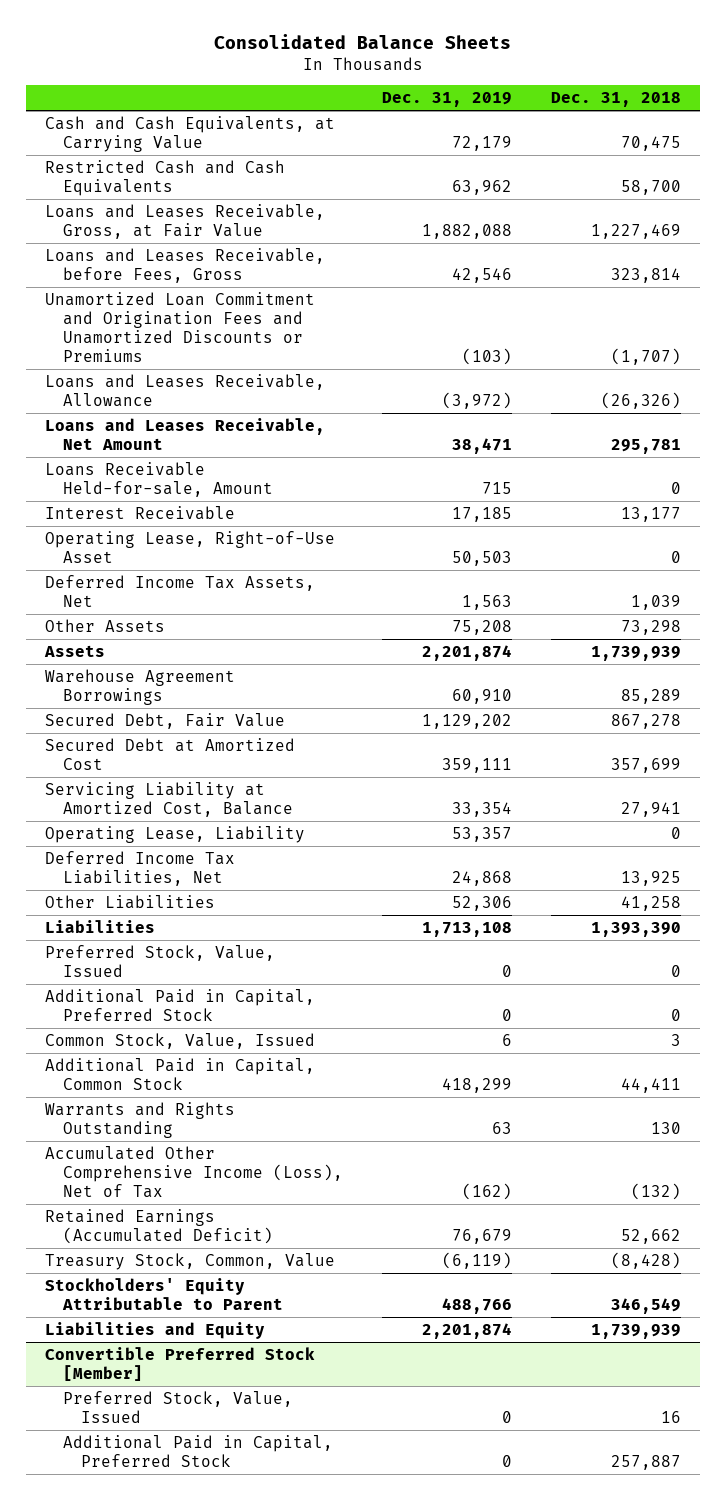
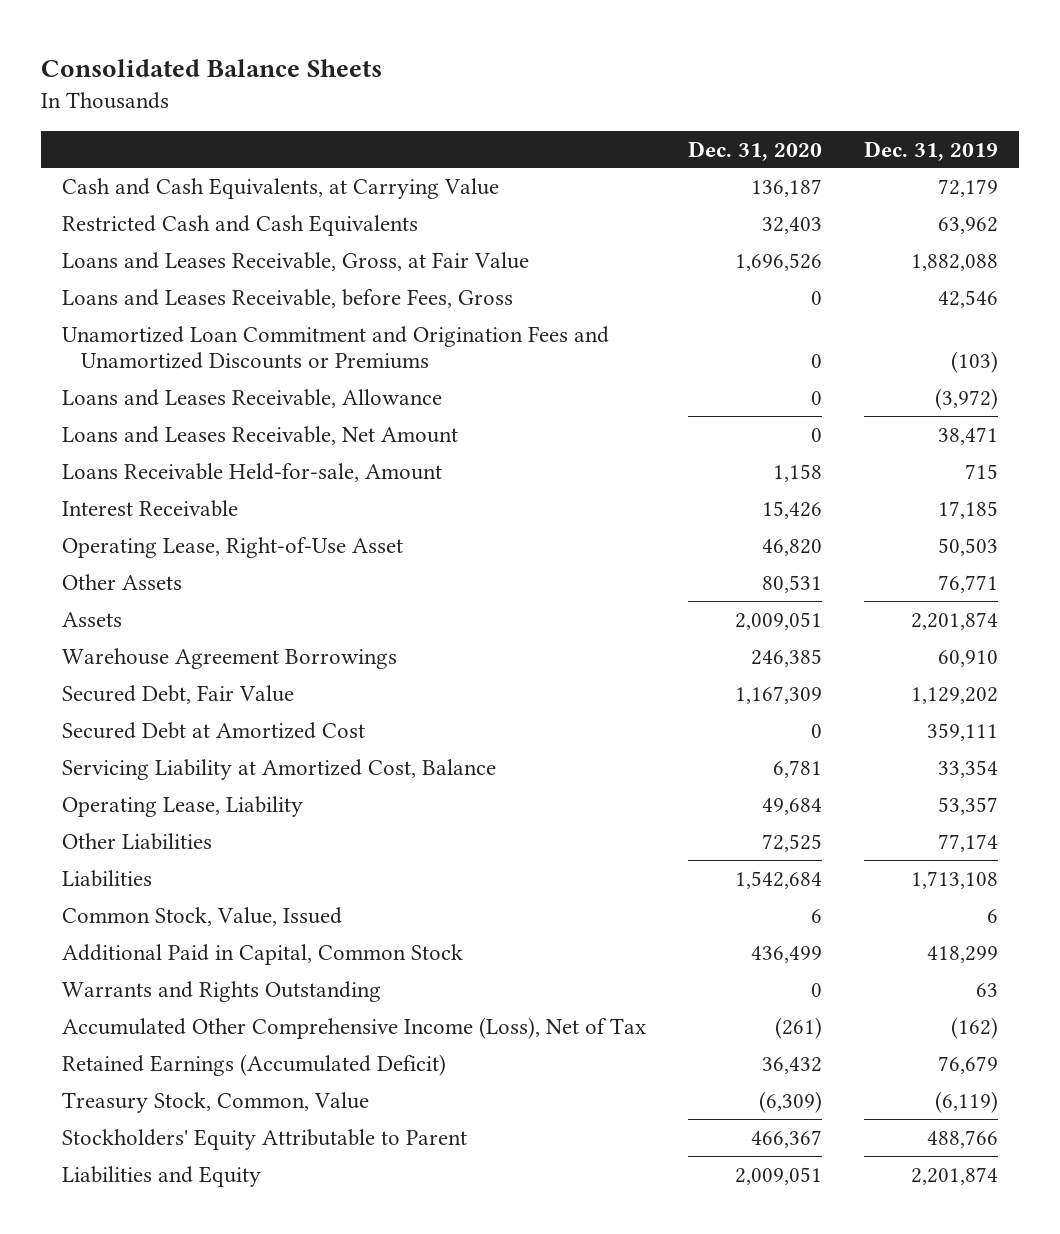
- | Dec. 31, 2019 | Dec. 31, 2018
+ | Dec. 31, 2020 | Dec. 31, 2019
- Deferred Income Tax Assets, Net | 1,563 | 1,039
- Other Assets | 75,208 | 73,298
+ Other Assets | 80,531 | 76,771
- Deferred Income Tax Liabilities, Net | 24,868 | 13,925
- Other Liabilities | 52,306 | 41,258
+ Other Liabilities | 72,525 | 77,174
- Preferred Stock, Value, Issued | 0 | 0
- Additional Paid in Capital, Preferred Stock | 0 | 0
- Convertible Preferred Stock [Member]
- Preferred Stock, Value, Issued | 0 | 16
- Additional Paid in Capital, Preferred Stock | 0 | 257,887

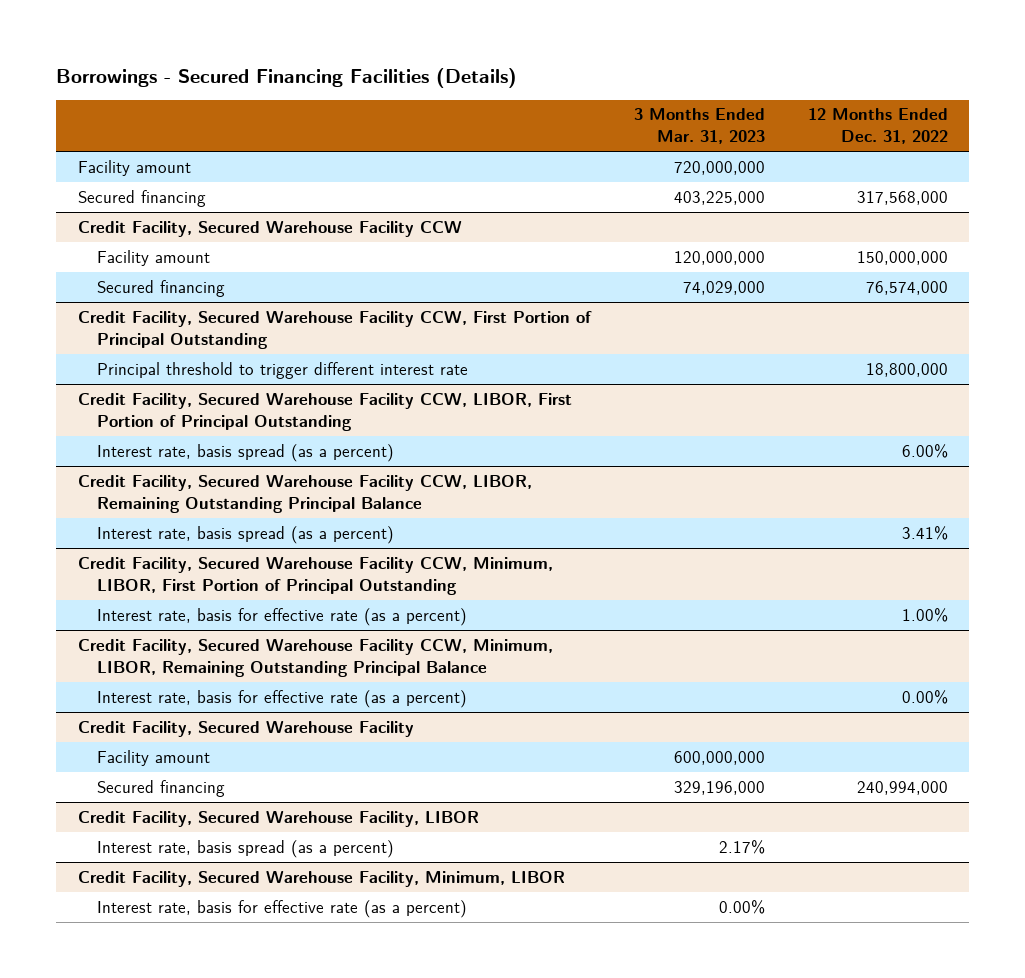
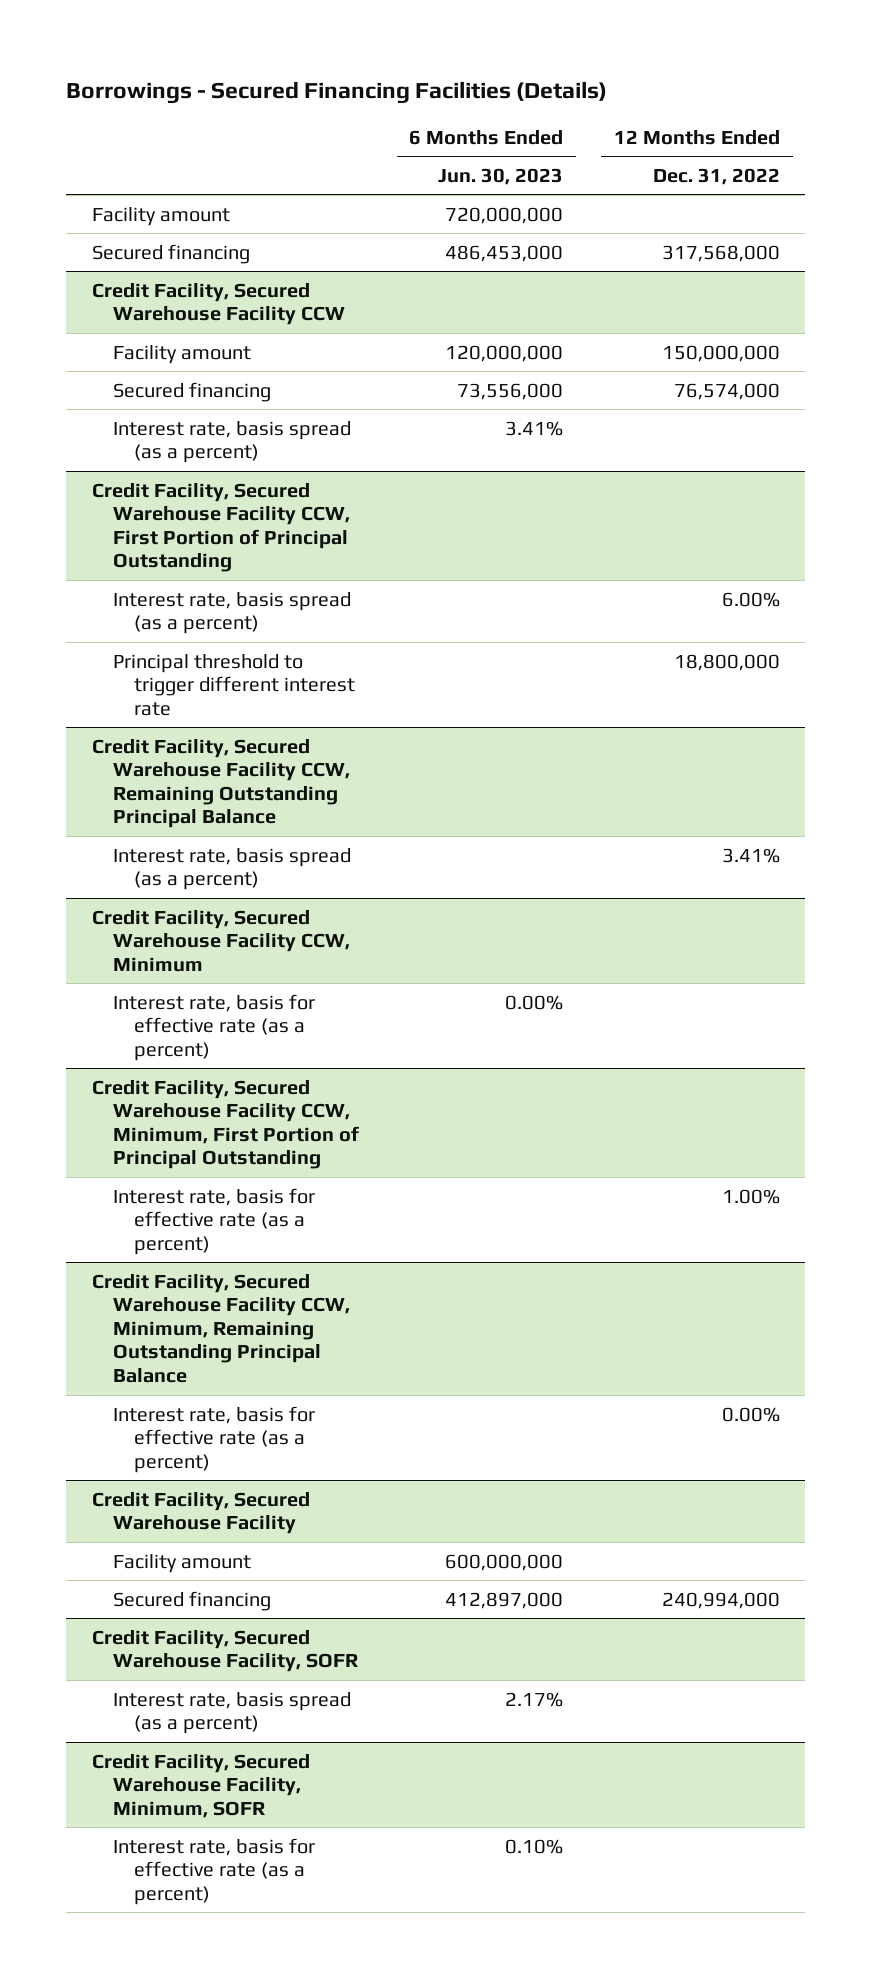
- | 3 Months Ended Mar. 31, 2023 | 12 Months Ended Dec. 31, 2022
+ | 6 Months Ended Jun. 30, 2023 | 12 Months Ended Dec. 31, 2022
@ Credit Facility, Secured Warehouse Facility CCW
+ Interest rate, basis spread (as a percent) | 3.41% |
- Credit Facility, Secured Warehouse Facility CCW, LIBOR, First Portion of Principal Outstanding
- Credit Facility, Secured Warehouse Facility CCW, LIBOR, Remaining Outstanding Principal Balance
@ Credit Facility, Secured Warehouse Facility CCW, First Portion of Principal Outstanding
moved down: Principal threshold to trigger different interest rate | | 18,800,000
+ Credit Facility, Secured Warehouse Facility CCW, Remaining Outstanding Principal Balance
- Credit Facility, Secured Warehouse Facility CCW, Minimum, LIBOR, First Portion of Principal Outstanding
+ Credit Facility, Secured Warehouse Facility CCW, Minimum
+ Interest rate, basis for effective rate (as a percent) | 0.00% |
+ Credit Facility, Secured Warehouse Facility CCW, Minimum, First Portion of Principal Outstanding
- Credit Facility, Secured Warehouse Facility CCW, Minimum, LIBOR, Remaining Outstanding Principal Balance
+ Credit Facility, Secured Warehouse Facility CCW, Minimum, Remaining Outstanding Principal Balance
- Credit Facility, Secured Warehouse Facility, LIBOR
+ Credit Facility, Secured Warehouse Facility, SOFR
- Credit Facility, Secured Warehouse Facility, Minimum, LIBOR
+ Credit Facility, Secured Warehouse Facility, Minimum, SOFR

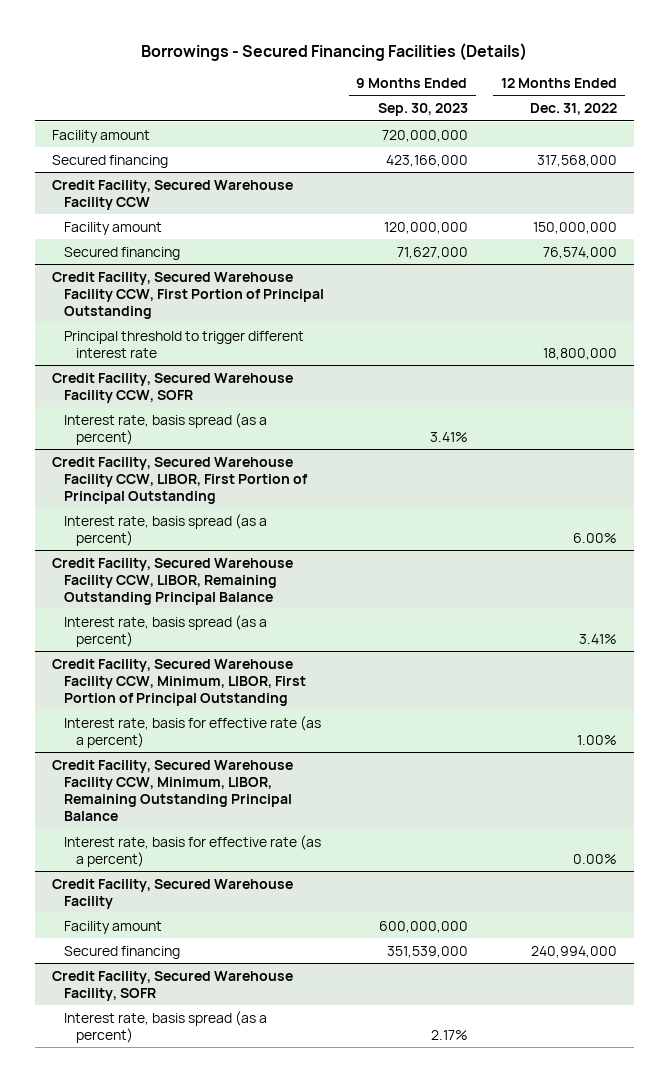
- | 6 Months Ended Jun. 30, 2023 | 12 Months Ended Dec. 31, 2022
+ | 9 Months Ended Sep. 30, 2023 | 12 Months Ended Dec. 31, 2022
@ Credit Facility, Secured Warehouse Facility CCW
- Interest rate, basis spread (as a percent) | 3.41% |
@ Credit Facility, Secured Warehouse Facility CCW, First Portion of Principal Outstanding
- Interest rate, basis spread (as a percent) | | 6.00%
- Credit Facility, Secured Warehouse Facility CCW, Remaining Outstanding Principal Balance
+ Credit Facility, Secured Warehouse Facility CCW, SOFR
+ Interest rate, basis spread (as a percent) | 3.41% |
+ Credit Facility, Secured Warehouse Facility CCW, LIBOR, First Portion of Principal Outstanding
+ Interest rate, basis spread (as a percent) | | 6.00%
+ Credit Facility, Secured Warehouse Facility CCW, LIBOR, Remaining Outstanding Principal Balance
- Credit Facility, Secured Warehouse Facility CCW, Minimum
- Interest rate, basis for effective rate (as a percent) | 0.00% |
- Credit Facility, Secured Warehouse Facility CCW, Minimum, First Portion of Principal Outstanding
+ Credit Facility, Secured Warehouse Facility CCW, Minimum, LIBOR, First Portion of Principal Outstanding
- Credit Facility, Secured Warehouse Facility CCW, Minimum, Remaining Outstanding Principal Balance
+ Credit Facility, Secured Warehouse Facility CCW, Minimum, LIBOR, Remaining Outstanding Principal Balance
- Credit Facility, Secured Warehouse Facility, Minimum, SOFR
- Interest rate, basis for effective rate (as a percent) | 0.10% |

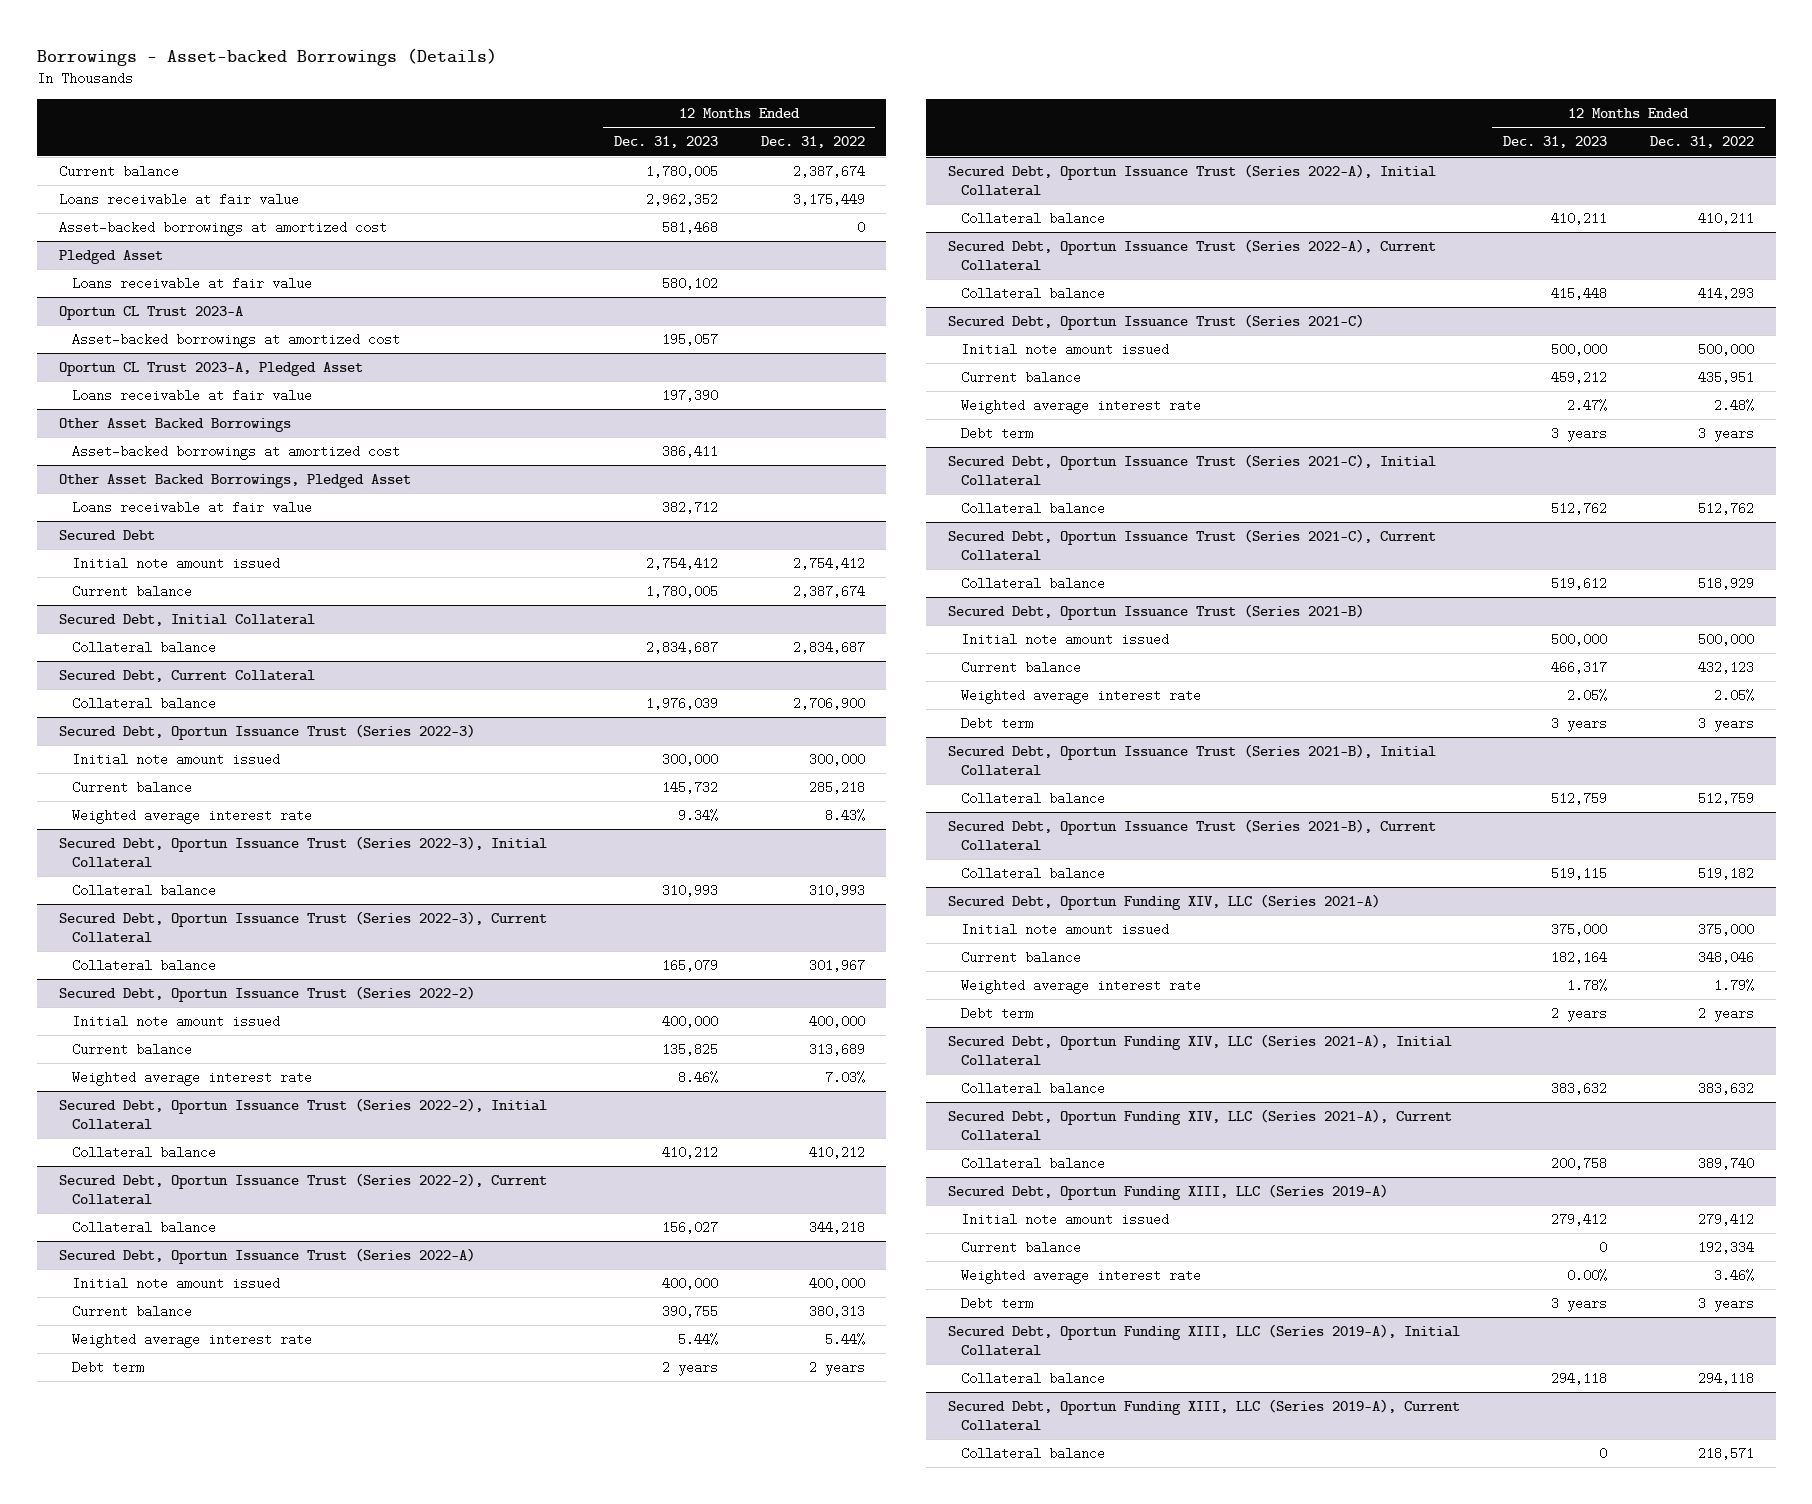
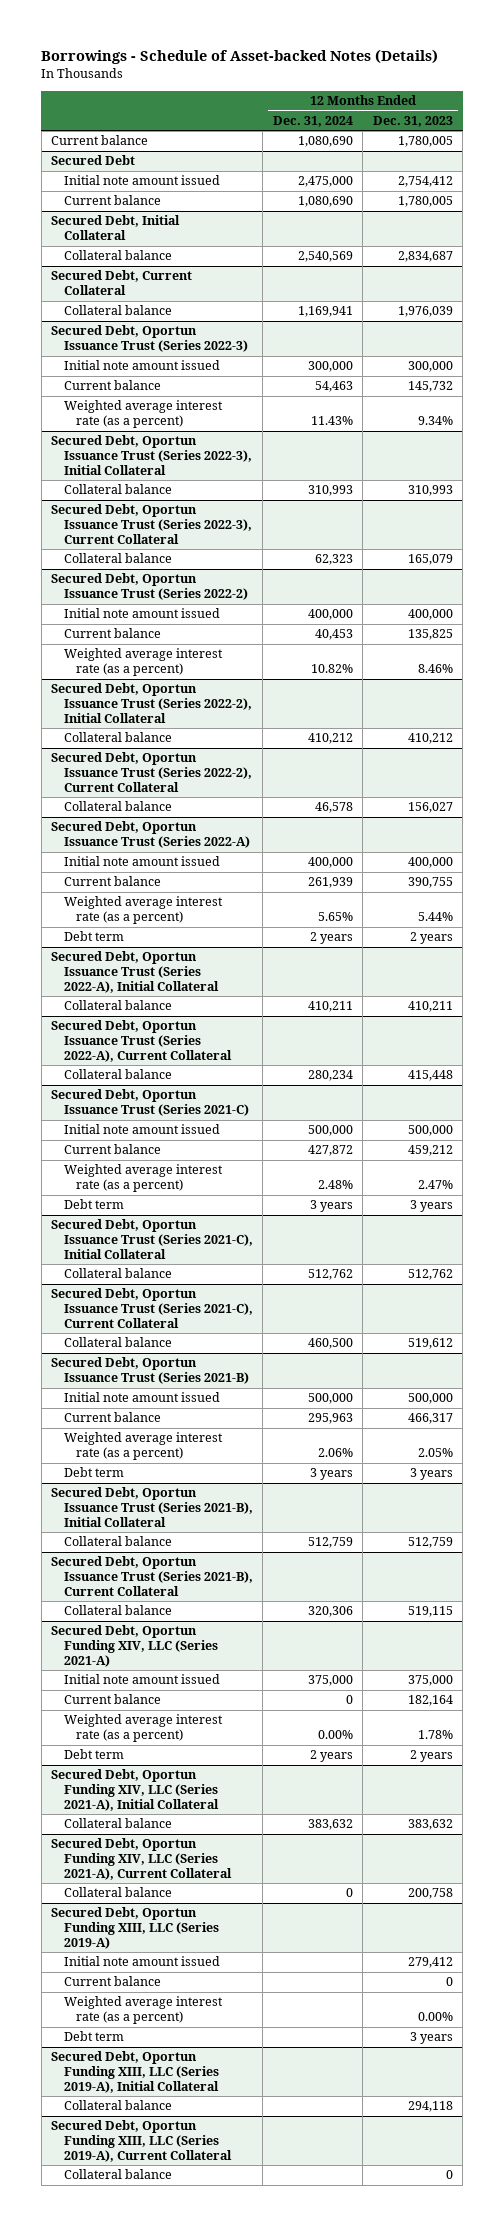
- Borrowings - Asset-backed Borrowings (Details)
+ Borrowings - Schedule of Asset-backed Notes (Details)
- | 12 Months Ended Dec. 31, 2023 | 12 Months Ended Dec. 31, 2022
+ | 12 Months Ended Dec. 31, 2024 | 12 Months Ended Dec. 31, 2023
- Loans receivable at fair value | 2,962,352 | 3,175,449
- Asset-backed borrowings at amortized cost | 581,468 | 0
- Pledged Asset
- Loans receivable at fair value | 580,102 |
- Oportun CL Trust 2023-A
- Asset-backed borrowings at amortized cost | 195,057 |
- Oportun CL Trust 2023-A, Pledged Asset
- Loans receivable at fair value | 197,390 |
- Other Asset Backed Borrowings
- Asset-backed borrowings at amortized cost | 386,411 |
- Other Asset Backed Borrowings, Pledged Asset
- Loans receivable at fair value | 382,712 |
@ Secured Debt, Oportun Issuance Trust (Series 2022-3)
- Weighted average interest rate | 9.34% | 8.43%
+ Weighted average interest rate (as a percent) | 11.43% | 9.34%
@ Secured Debt, Oportun Issuance Trust (Series 2022-2)
- Weighted average interest rate | 8.46% | 7.03%
+ Weighted average interest rate (as a percent) | 10.82% | 8.46%
@ Secured Debt, Oportun Issuance Trust (Series 2022-A)
- Weighted average interest rate | 5.44% | 5.44%
+ Weighted average interest rate (as a percent) | 5.65% | 5.44%
@ Secured Debt, Oportun Issuance Trust (Series 2021-C)
- Weighted average interest rate | 2.47% | 2.48%
+ Weighted average interest rate (as a percent) | 2.48% | 2.47%
@ Secured Debt, Oportun Issuance Trust (Series 2021-B)
- Weighted average interest rate | 2.05% | 2.05%
+ Weighted average interest rate (as a percent) | 2.06% | 2.05%
@ Secured Debt, Oportun Funding XIV, LLC (Series 2021-A)
- Weighted average interest rate | 1.78% | 1.79%
+ Weighted average interest rate (as a percent) | 0.00% | 1.78%
@ Secured Debt, Oportun Funding XIII, LLC (Series 2019-A)
- Weighted average interest rate | 0.00% | 3.46%
+ Weighted average interest rate (as a percent) | | 0.00%

